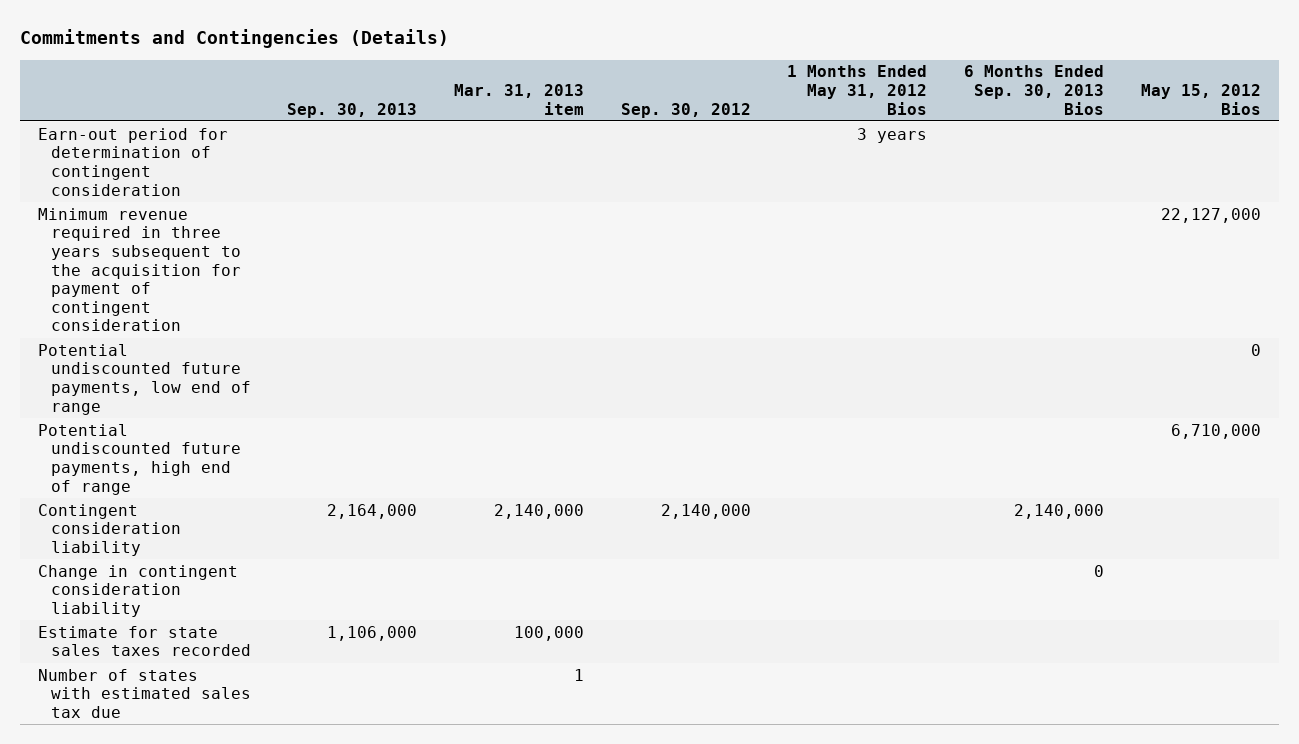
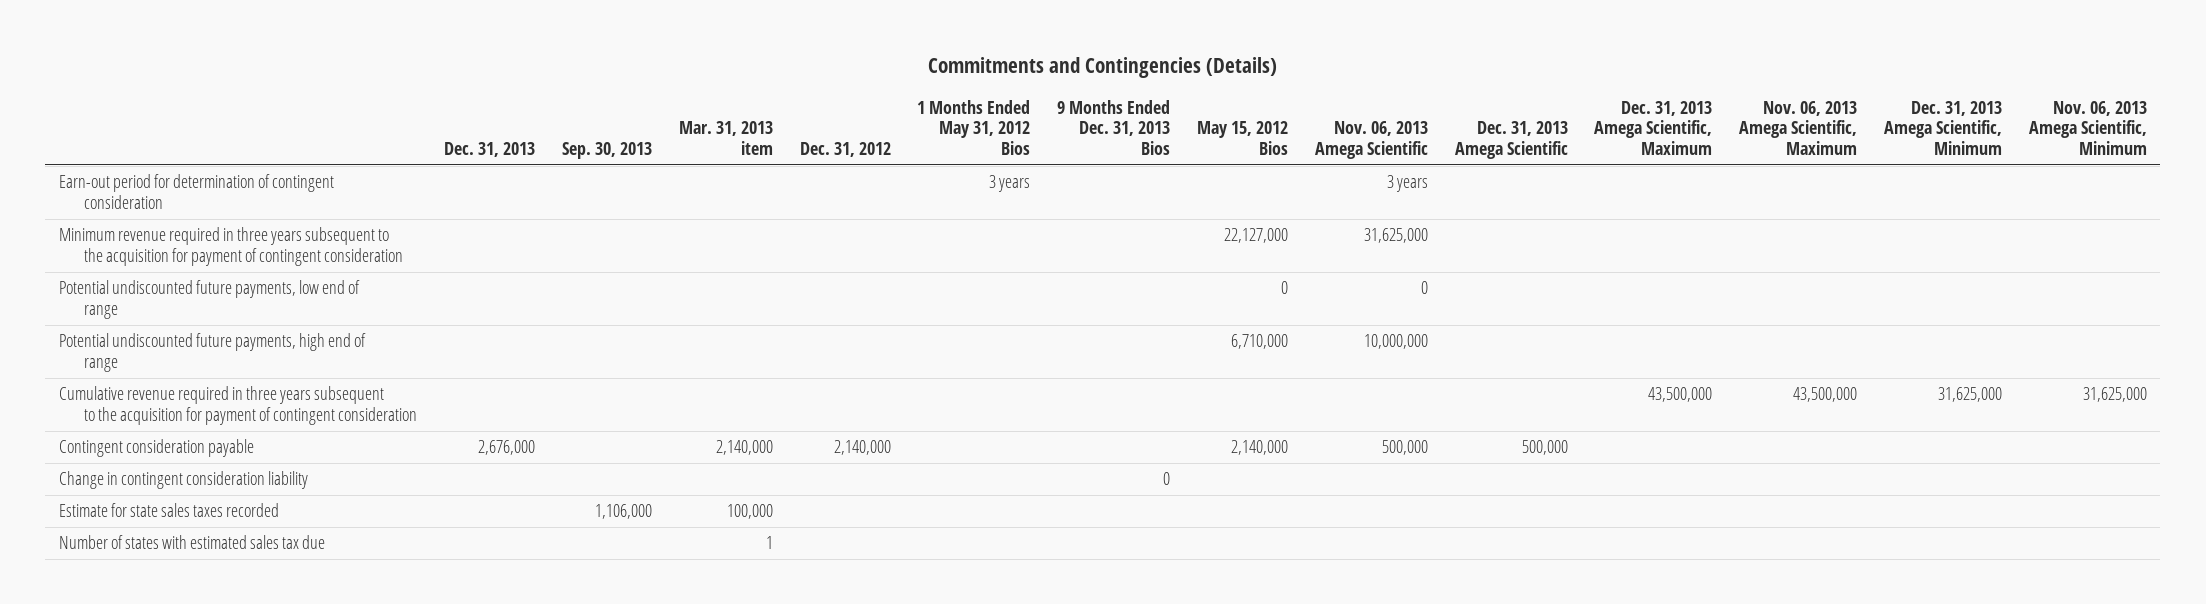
- | Sep. 30, 2013 | Mar. 31, 2013 item | Sep. 30, 2012 | 1 Months Ended May 31, 2012 Bios | 6 Months Ended Sep. 30, 2013 Bios | May 15, 2012 Bios
+ | Dec. 31, 2013 | Sep. 30, 2013 | Mar. 31, 2013 item | Dec. 31, 2012 | 1 Months Ended May 31, 2012 Bios | 9 Months Ended Dec. 31, 2013 Bios | May 15, 2012 Bios | Nov. 06, 2013 Amega Scientific | Dec. 31, 2013 Amega Scientific | Dec. 31, 2013 Amega Scientific, Maximum | Nov. 06, 2013 Amega Scientific, Maximum | Dec. 31, 2013 Amega Scientific, Minimum | Nov. 06, 2013 Amega Scientific, Minimum
- Contingent consideration liability | 2,164,000 | 2,140,000 | 2,140,000 | | 2,140,000 |
+ Cumulative revenue required in three years subsequent to the acquisition for payment of contingent consideration | | | | | | | | | | 43,500,000 | 43,500,000 | 31,625,000 | 31,625,000
+ Contingent consideration payable | 2,676,000 | | 2,140,000 | 2,140,000 | | | 2,140,000 | 500,000 | 500,000 | | | |

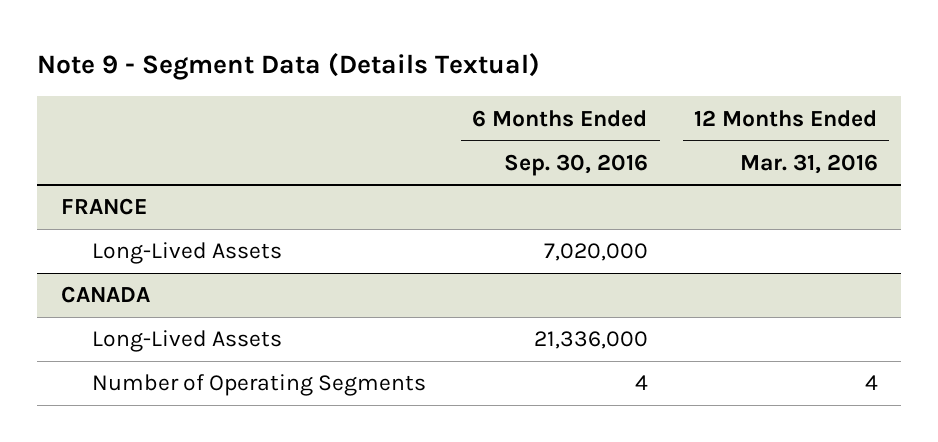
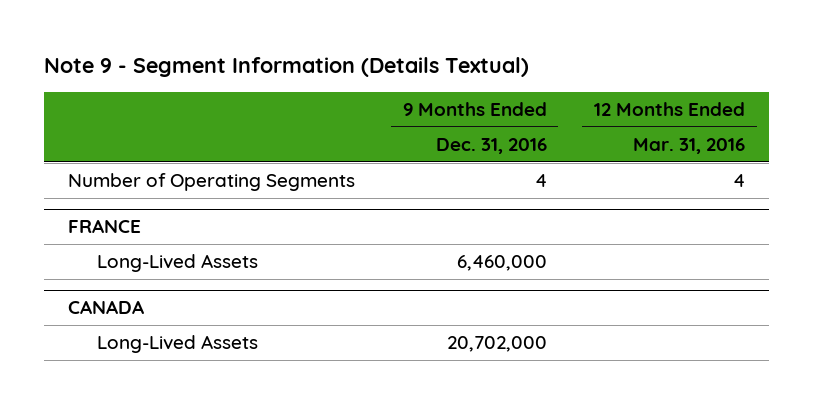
- Note 9 - Segment Data (Details Textual)
+ Note 9 - Segment Information (Details Textual)
- | 6 Months Ended Sep. 30, 2016 | 12 Months Ended Mar. 31, 2016
+ | 9 Months Ended Dec. 31, 2016 | 12 Months Ended Mar. 31, 2016
+ Number of Operating Segments | 4 | 4
@ CANADA
- Number of Operating Segments | 4 | 4

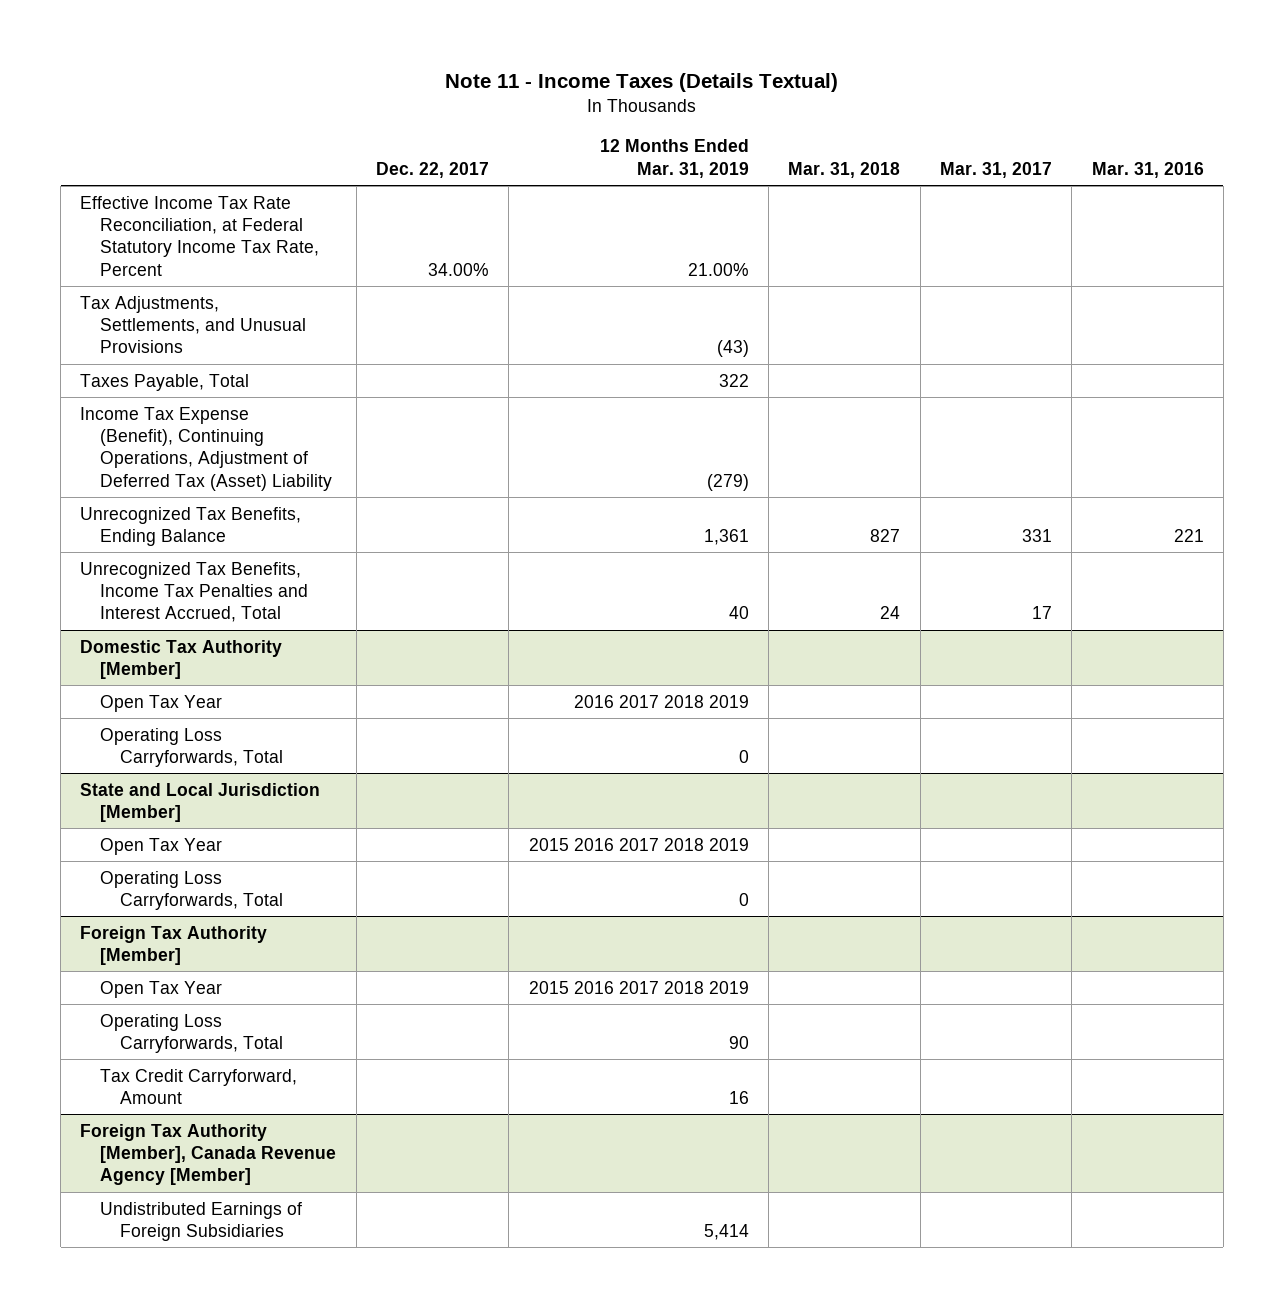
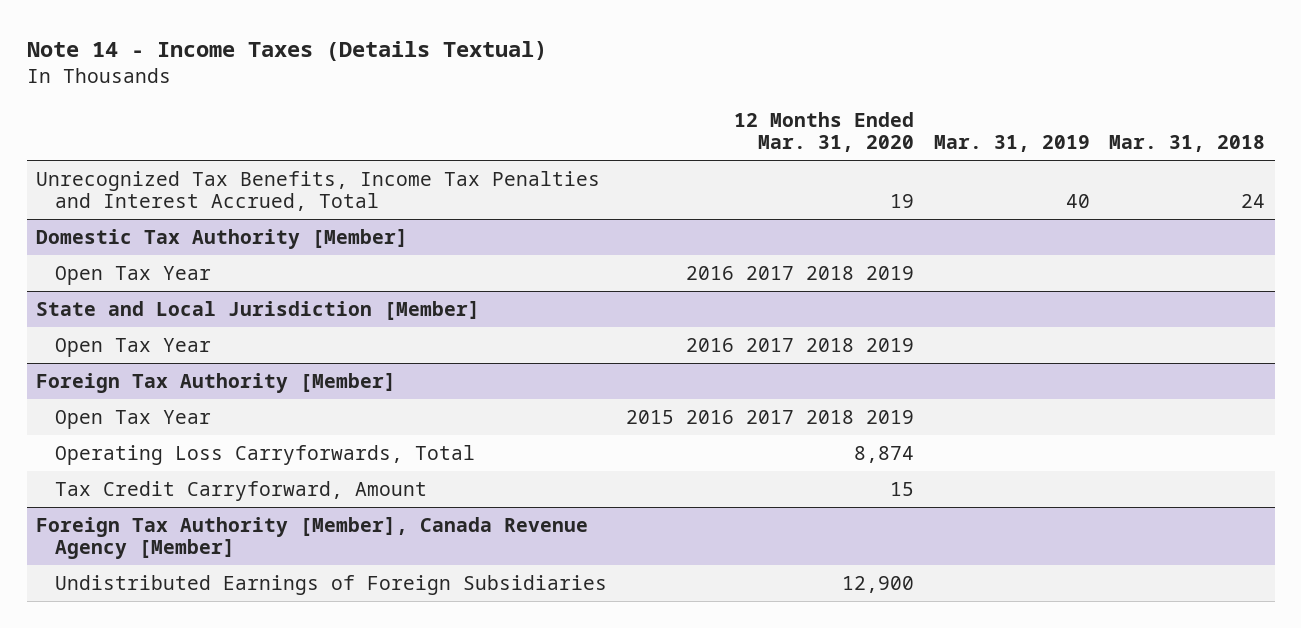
- Note 11 - Income Taxes (Details Textual)
+ Note 14 - Income Taxes (Details Textual)
- | Dec. 22, 2017 | 12 Months Ended Mar. 31, 2019 | Mar. 31, 2018 | Mar. 31, 2017 | Mar. 31, 2016
+ | 12 Months Ended Mar. 31, 2020 | Mar. 31, 2019 | Mar. 31, 2018
- Effective Income Tax Rate Reconciliation, at Federal Statutory Income Tax Rate, Percent | 34.00% | 21.00% | | |
- Tax Adjustments, Settlements, and Unusual Provisions | | (43) | | |
- Taxes Payable, Total | | 322 | | |
- Income Tax Expense (Benefit), Continuing Operations, Adjustment of Deferred Tax (Asset) Liability | | (279) | | |
- Unrecognized Tax Benefits, Ending Balance | | 1,361 | 827 | 331 | 221
@ Domestic Tax Authority [Member]
- Operating Loss Carryforwards, Total | | 0 | | |
@ State and Local Jurisdiction [Member]
- Operating Loss Carryforwards, Total | | 0 | | |

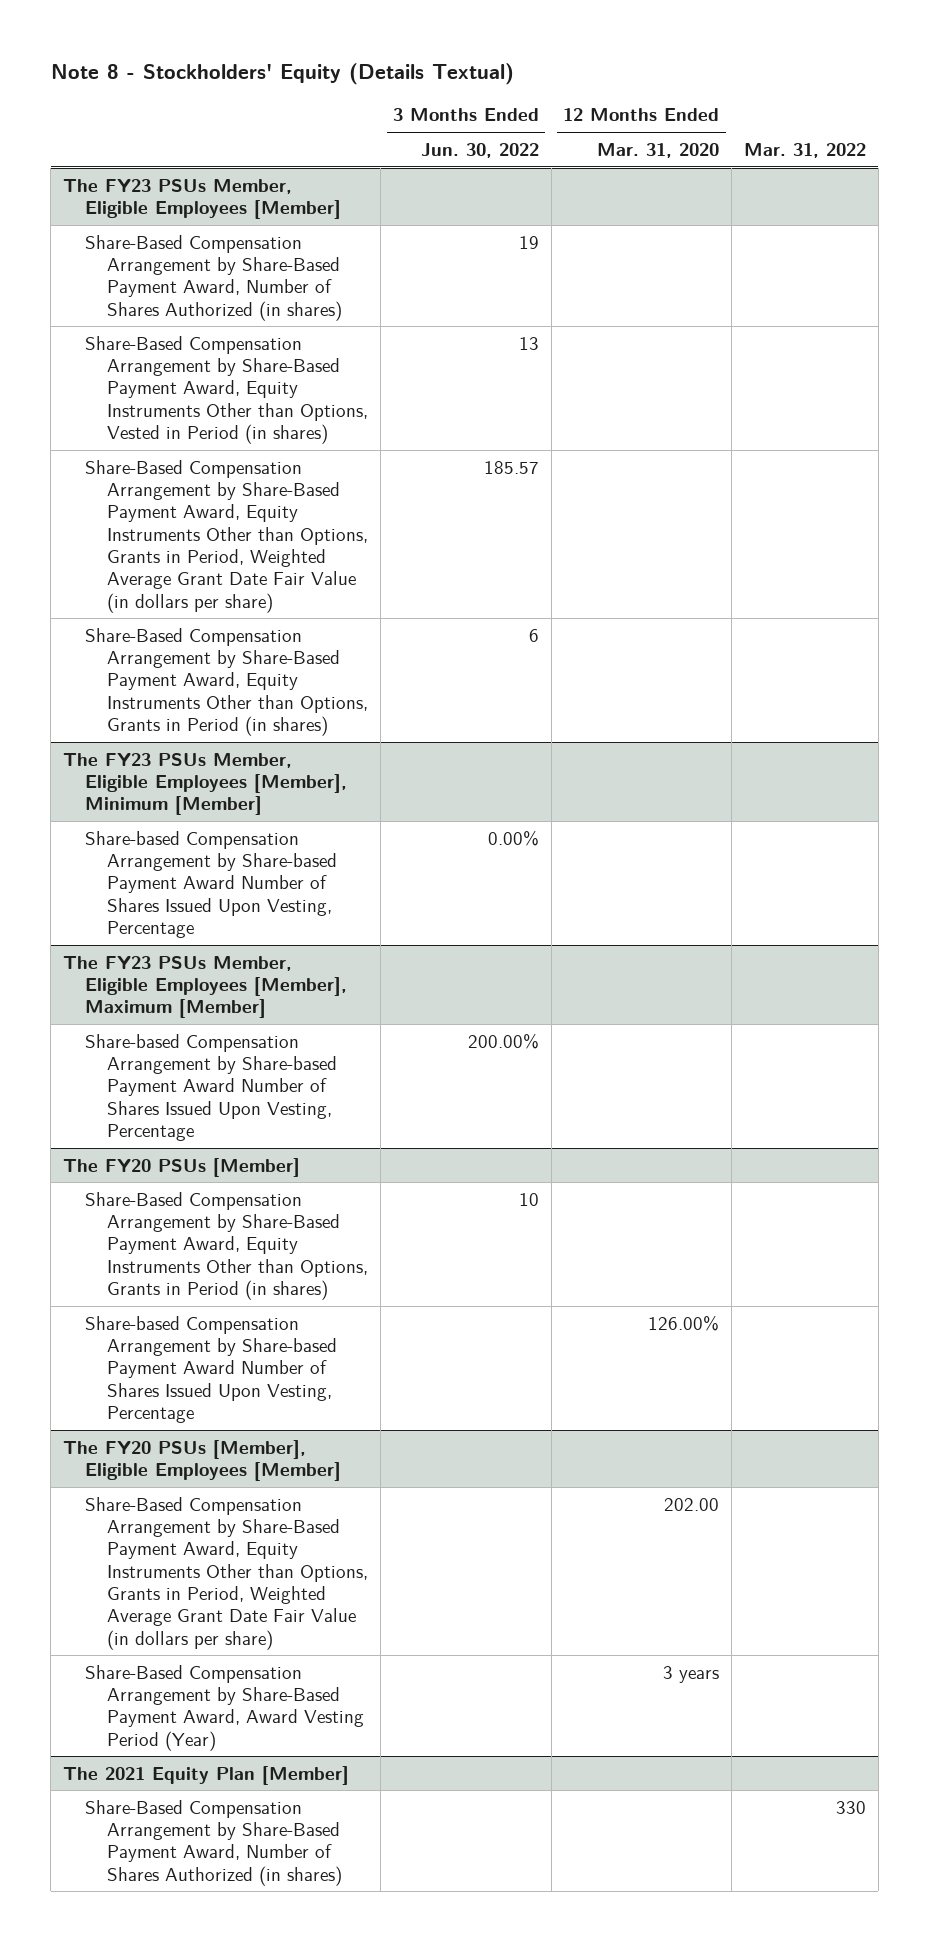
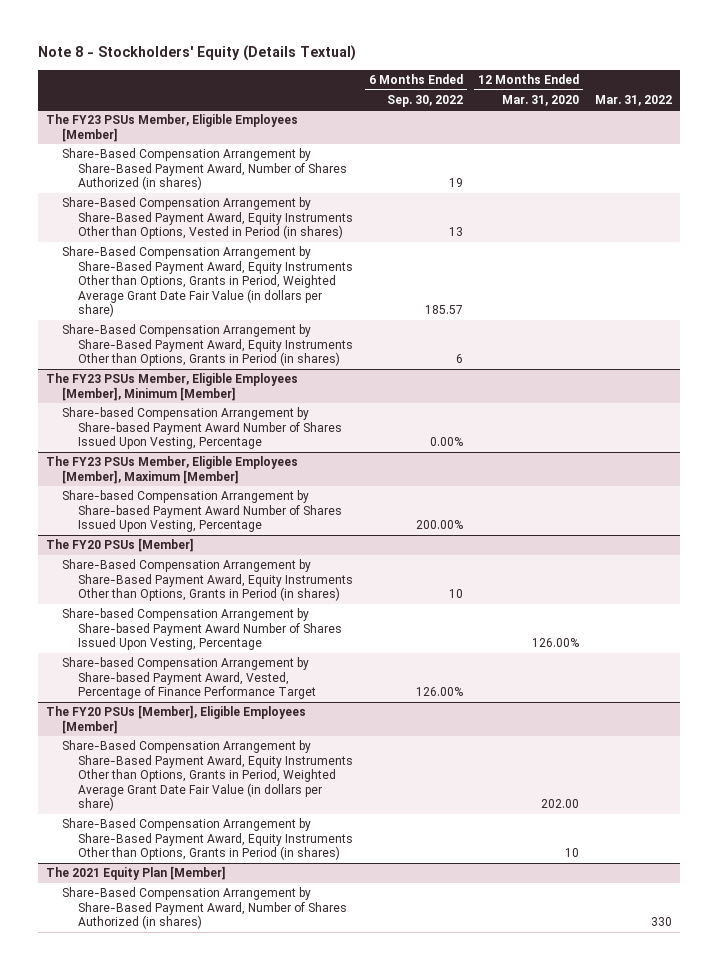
- | 3 Months Ended Jun. 30, 2022 | 12 Months Ended Mar. 31, 2020 | Mar. 31, 2022
+ | 6 Months Ended Sep. 30, 2022 | 12 Months Ended Mar. 31, 2020 | Mar. 31, 2022
@ The FY20 PSUs [Member]
+ Share-based Compensation Arrangement by Share-based Payment Award, Vested, Percentage of Finance Performance Target | 126.00% | |
@ The FY20 PSUs [Member], Eligible Employees [Member]
- Share-Based Compensation Arrangement by Share-Based Payment Award, Award Vesting Period (Year) | | 3 years |
+ Share-Based Compensation Arrangement by Share-Based Payment Award, Equity Instruments Other than Options, Grants in Period (in shares) | | 10 |

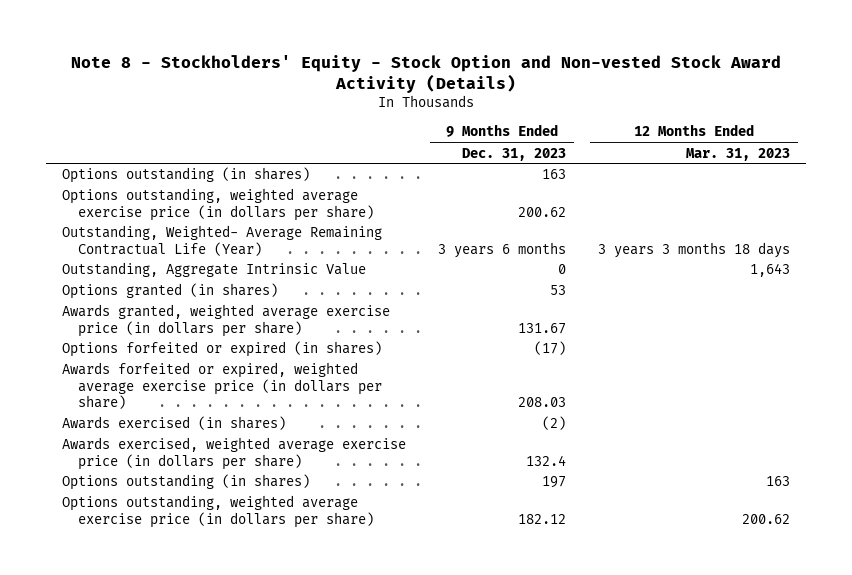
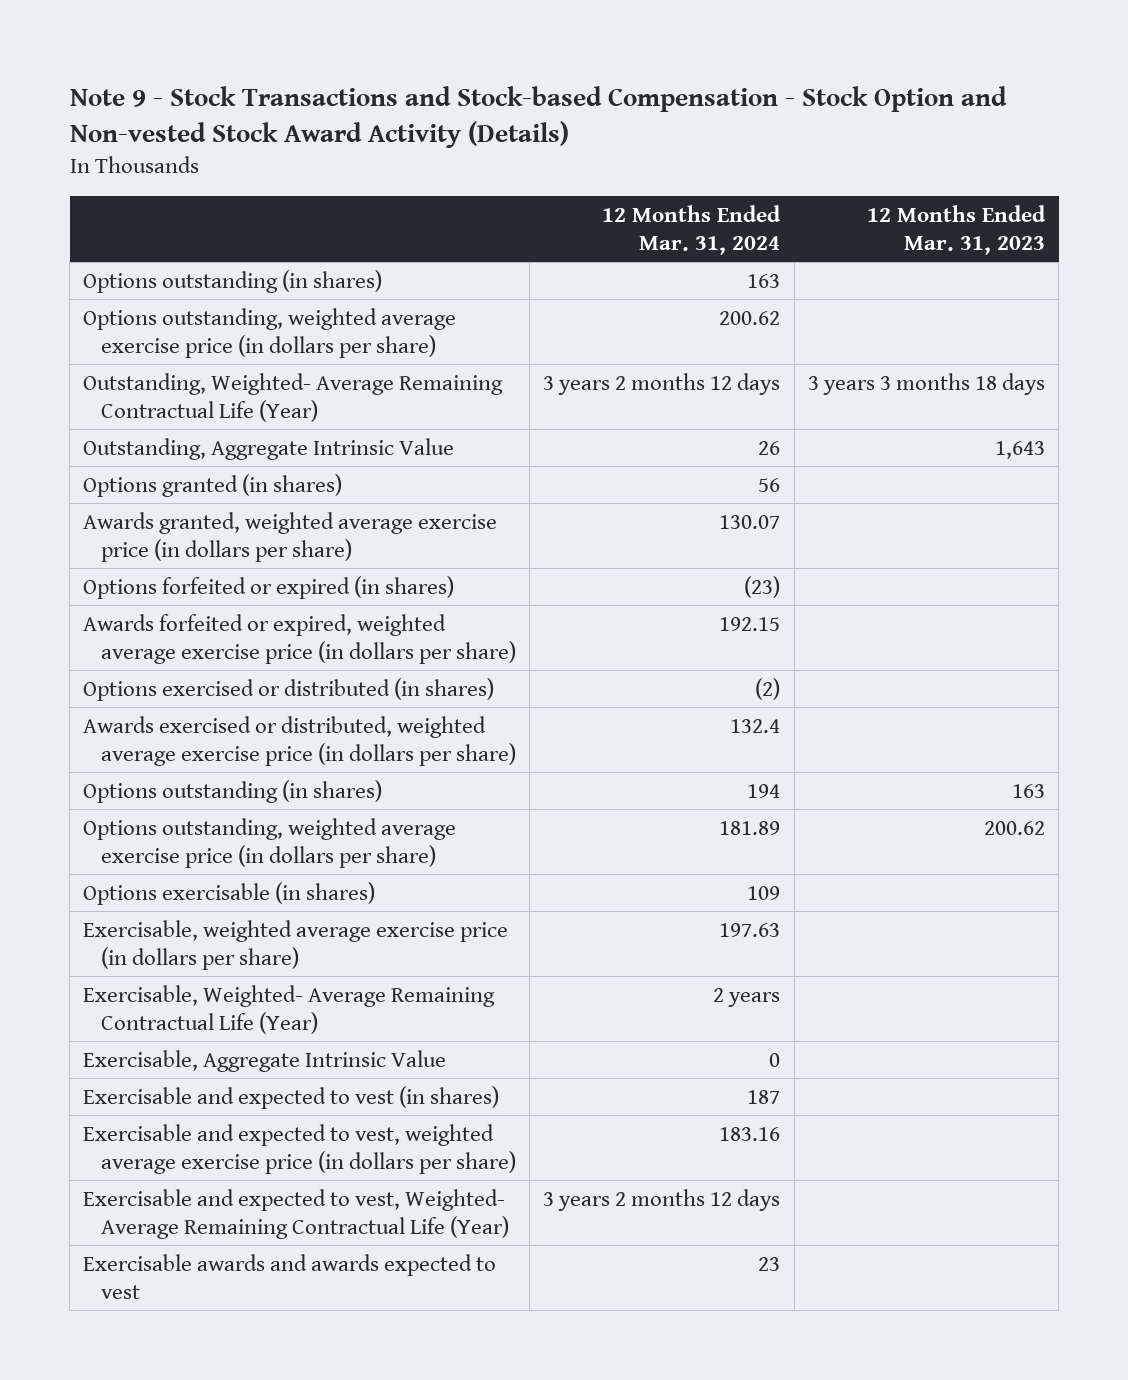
- Note 8 - Stockholders' Equity - Stock Option and Non-vested Stock Award Activity (Details)
+ Note 9 - Stock Transactions and Stock-based Compensation - Stock Option and Non-vested Stock Award Activity (Details)
- | 9 Months Ended Dec. 31, 2023 | 12 Months Ended Mar. 31, 2023
+ | 12 Months Ended Mar. 31, 2024 | 12 Months Ended Mar. 31, 2023
- Awards exercised (in shares) | (2) |
- Awards exercised, weighted average exercise price (in dollars per share) | 132.4 |
+ Options exercised or distributed (in shares) | (2) |
+ Awards exercised or distributed, weighted average exercise price (in dollars per share) | 132.4 |
+ Options exercisable (in shares) | 109 |
+ Exercisable, weighted average exercise price (in dollars per share) | 197.63 |
+ Exercisable, Weighted- Average Remaining Contractual Life (Year) | 2 years |
+ Exercisable, Aggregate Intrinsic Value | 0 |
+ Exercisable and expected to vest (in shares) | 187 |
+ Exercisable and expected to vest, weighted average exercise price (in dollars per share) | 183.16 |
+ Exercisable and expected to vest, Weighted- Average Remaining Contractual Life (Year) | 3 years 2 months 12 days |
+ Exercisable awards and awards expected to vest | 23 |

